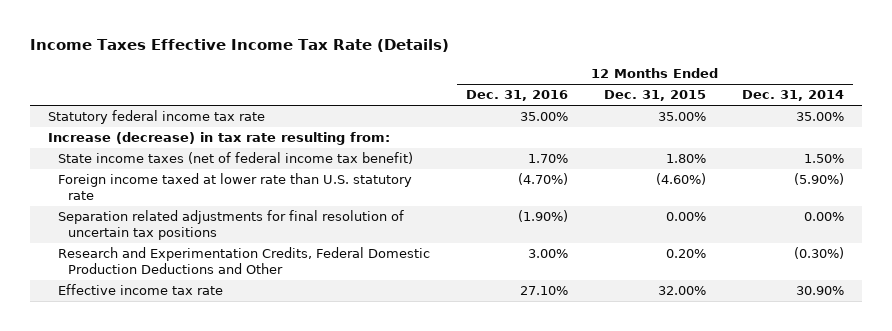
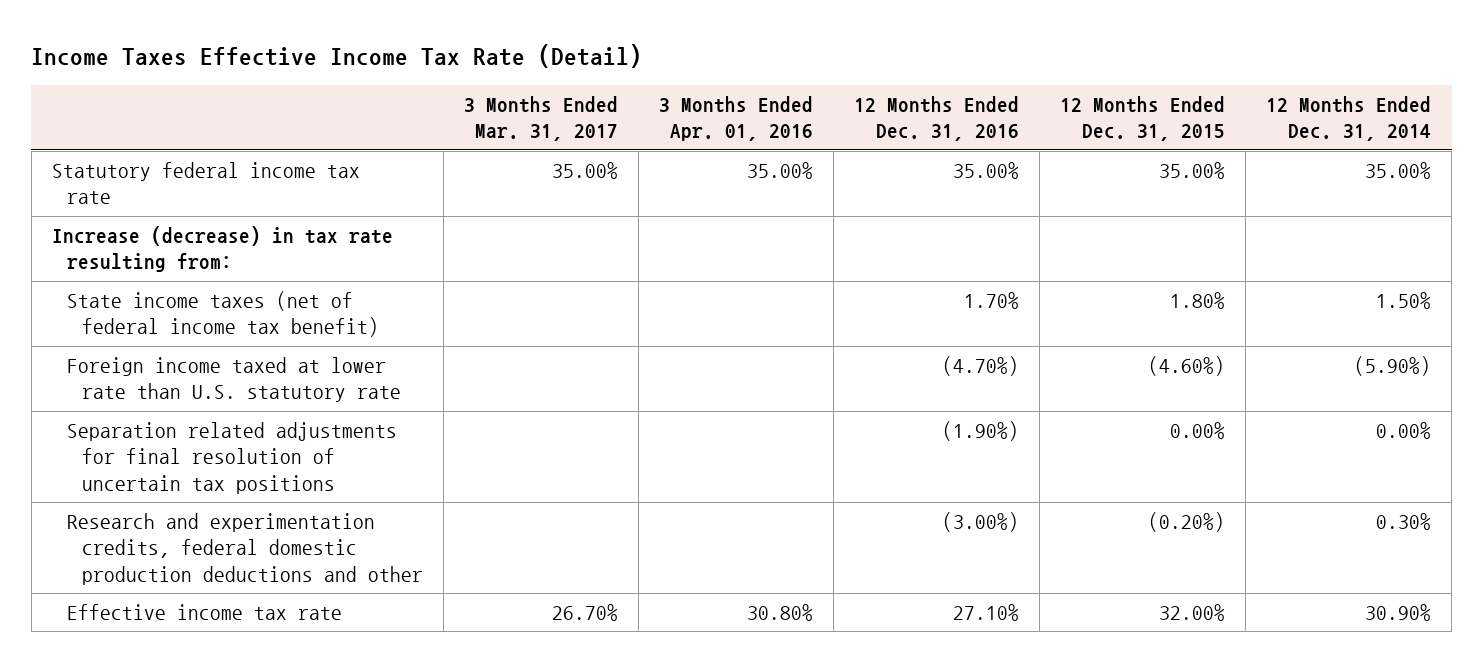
- Income Taxes Effective Income Tax Rate (Details)
+ Income Taxes Effective Income Tax Rate (Detail)
- | 12 Months Ended Dec. 31, 2016 | 12 Months Ended Dec. 31, 2015 | 12 Months Ended Dec. 31, 2014
+ | 3 Months Ended Mar. 31, 2017 | 3 Months Ended Apr. 01, 2016 | 12 Months Ended Dec. 31, 2016 | 12 Months Ended Dec. 31, 2015 | 12 Months Ended Dec. 31, 2014
- Research and Experimentation Credits, Federal Domestic Production Deductions and Other | 3.00% | 0.20% | (0.30%)
+ Research and experimentation credits, federal domestic production deductions and other | | | (3.00%) | (0.20%) | 0.30%

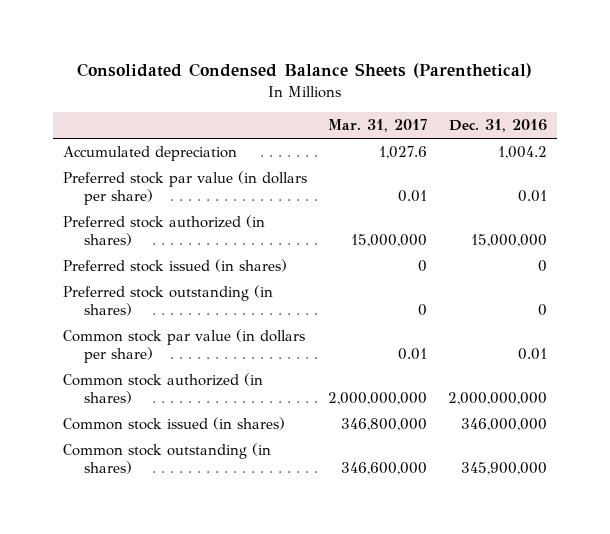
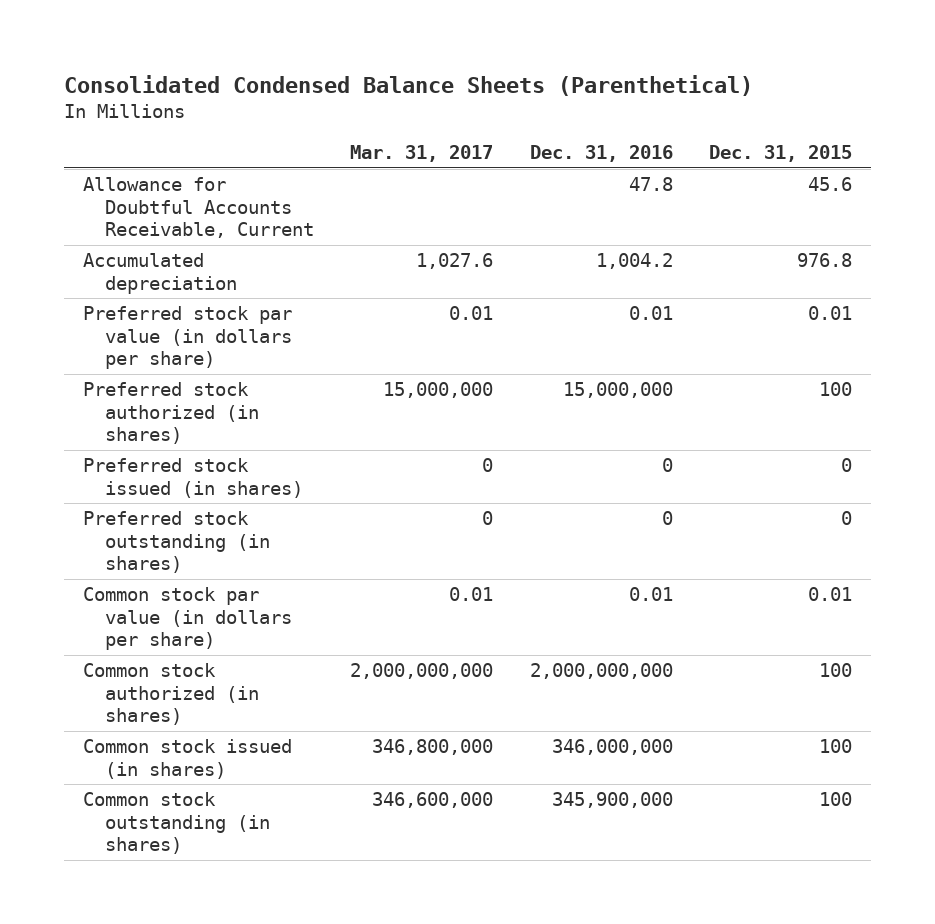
- | Mar. 31, 2017 | Dec. 31, 2016
+ | Mar. 31, 2017 | Dec. 31, 2016 | Dec. 31, 2015
+ Allowance for Doubtful Accounts Receivable, Current | | 47.8 | 45.6

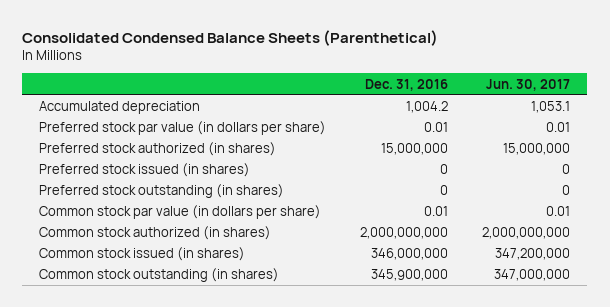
- | Mar. 31, 2017 | Dec. 31, 2016 | Dec. 31, 2015
+ | Dec. 31, 2016 | Jun. 30, 2017
- Allowance for Doubtful Accounts Receivable, Current | | 47.8 | 45.6

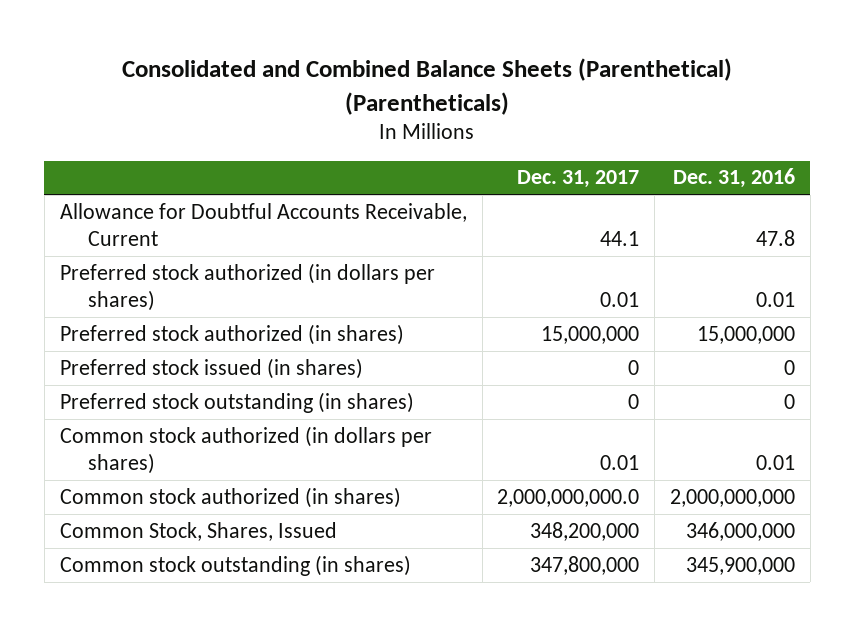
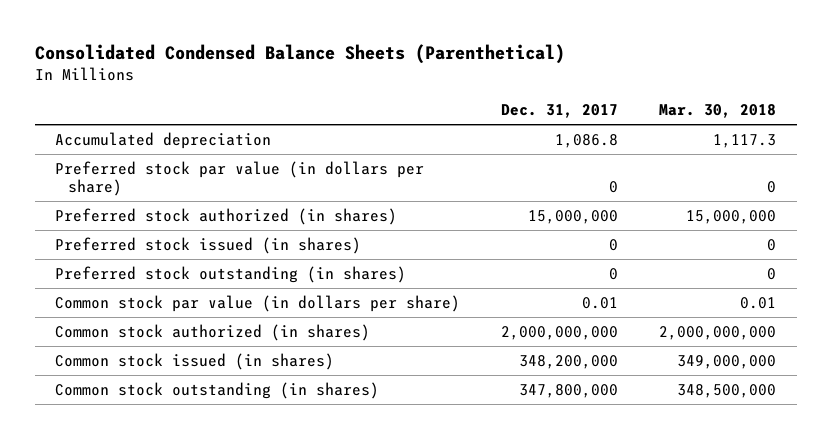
- Consolidated and Combined Balance Sheets (Parenthetical) (Parentheticals)
+ Consolidated Condensed Balance Sheets (Parenthetical)
- | Dec. 31, 2017 | Dec. 31, 2016
+ | Dec. 31, 2017 | Mar. 30, 2018
- Allowance for Doubtful Accounts Receivable, Current | 44.1 | 47.8
- Preferred stock authorized (in dollars per shares) | 0.01 | 0.01
+ Accumulated depreciation | 1,086.8 | 1,117.3
+ Preferred stock par value (in dollars per share) | 0 | 0
- Common stock authorized (in dollars per shares) | 0.01 | 0.01
- Common stock authorized (in shares) | 2,000,000,000.0 | 2,000,000,000
- Common Stock, Shares, Issued | 348,200,000 | 346,000,000
+ Common stock par value (in dollars per share) | 0.01 | 0.01
+ Common stock authorized (in shares) | 2,000,000,000 | 2,000,000,000
+ Common stock issued (in shares) | 348,200,000 | 349,000,000

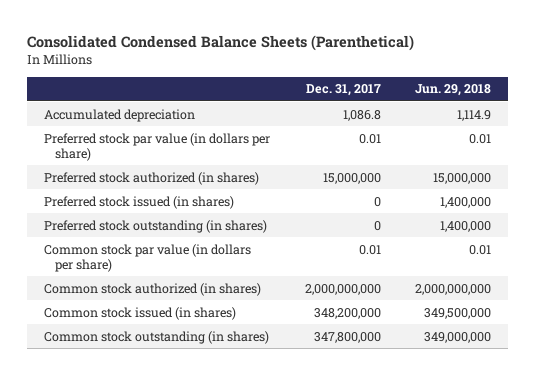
- | Dec. 31, 2017 | Mar. 30, 2018
+ | Dec. 31, 2017 | Jun. 29, 2018
- Preferred stock par value (in dollars per share) | 0 | 0
+ Preferred stock par value (in dollars per share) | 0.01 | 0.01

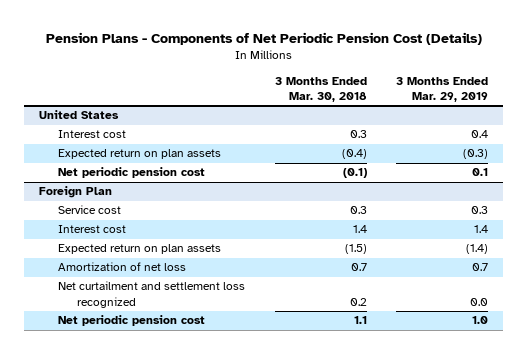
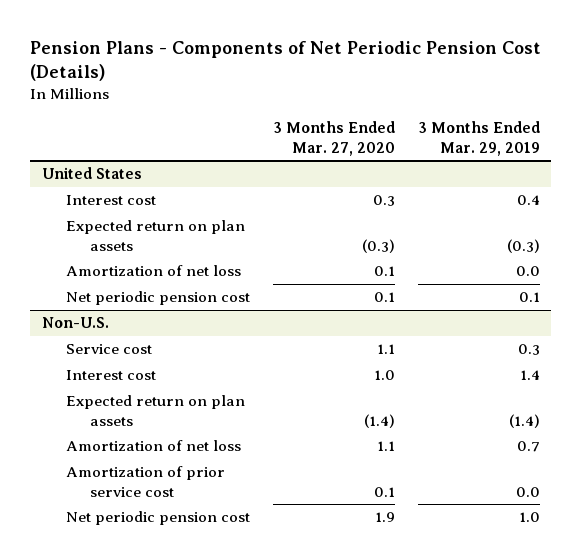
- | 3 Months Ended Mar. 30, 2018 | 3 Months Ended Mar. 29, 2019
+ | 3 Months Ended Mar. 27, 2020 | 3 Months Ended Mar. 29, 2019
@ United States
+ Amortization of net loss | 0.1 | 0.0
- Foreign Plan
+ Non-U.S.
- Net curtailment and settlement loss recognized | 0.2 | 0.0
+ Amortization of prior service cost | 0.1 | 0.0

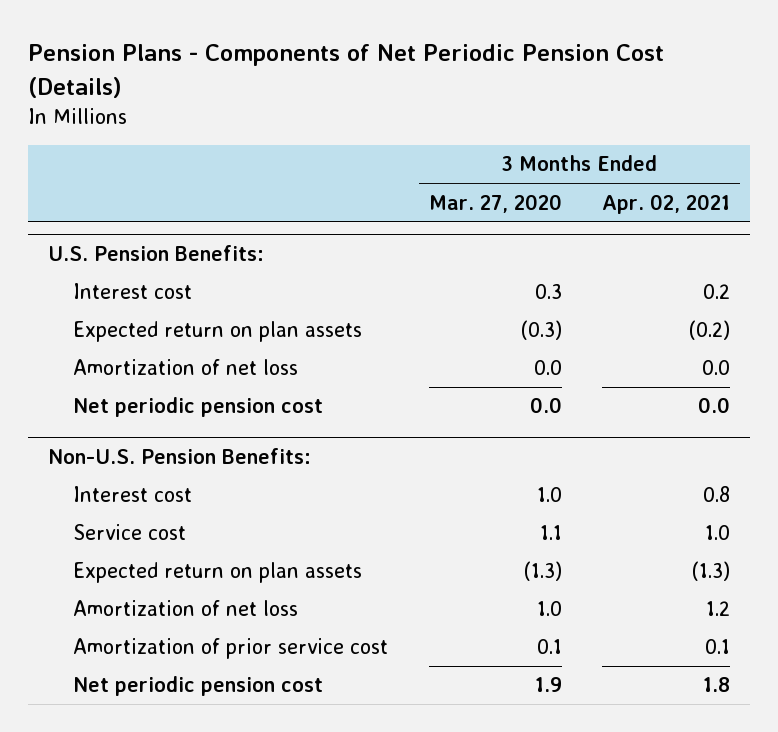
- | 3 Months Ended Mar. 27, 2020 | 3 Months Ended Mar. 29, 2019
+ | 3 Months Ended Mar. 27, 2020 | 3 Months Ended Apr. 02, 2021
- United States
+ U.S. Pension Benefits:
- Amortization of net loss | 0.1 | 0.0
- Net periodic pension cost | 0.1 | 0.1
- Non-U.S.
- Service cost | 1.1 | 0.3
+ Amortization of net loss | 0.0 | 0.0
+ Net periodic pension cost | 0.0 | 0.0
+ Non-U.S. Pension Benefits:
- Expected return on plan assets | (1.4) | (1.4)
- Amortization of net loss | 1.1 | 0.7
+ Service cost | 1.1 | 1.0
+ Expected return on plan assets | (1.3) | (1.3)
+ Amortization of net loss | 1.0 | 1.2

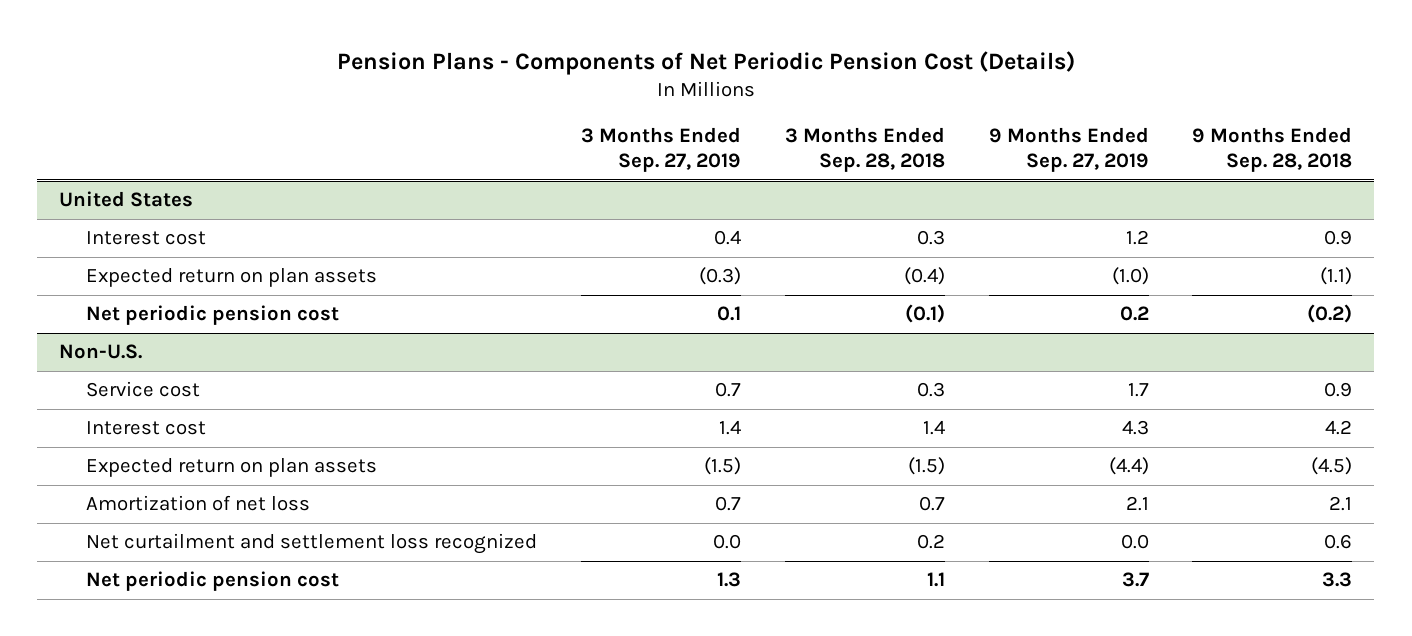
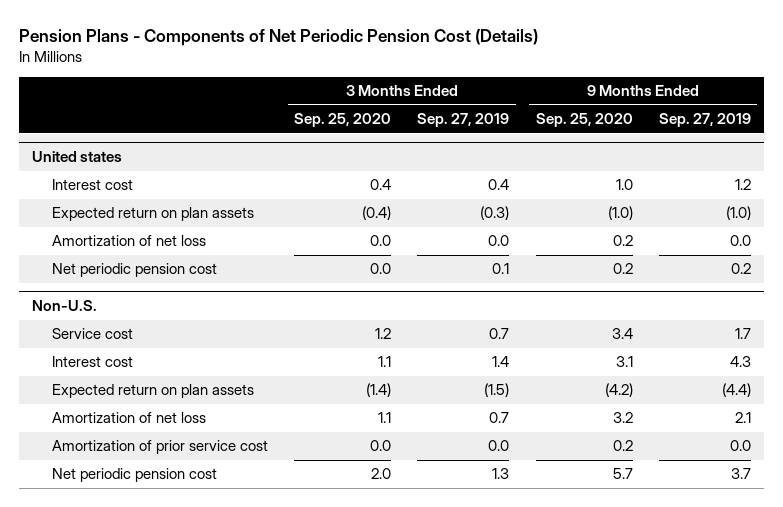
- | 3 Months Ended Sep. 27, 2019 | 3 Months Ended Sep. 28, 2018 | 9 Months Ended Sep. 27, 2019 | 9 Months Ended Sep. 28, 2018
+ | 3 Months Ended Sep. 25, 2020 | 3 Months Ended Sep. 27, 2019 | 9 Months Ended Sep. 25, 2020 | 9 Months Ended Sep. 27, 2019
- United States
+ United states
+ Amortization of net loss | 0.0 | 0.0 | 0.2 | 0.0
@ Non-U.S.
- Net curtailment and settlement loss recognized | 0.0 | 0.2 | 0.0 | 0.6
+ Amortization of prior service cost | 0.0 | 0.0 | 0.2 | 0.0

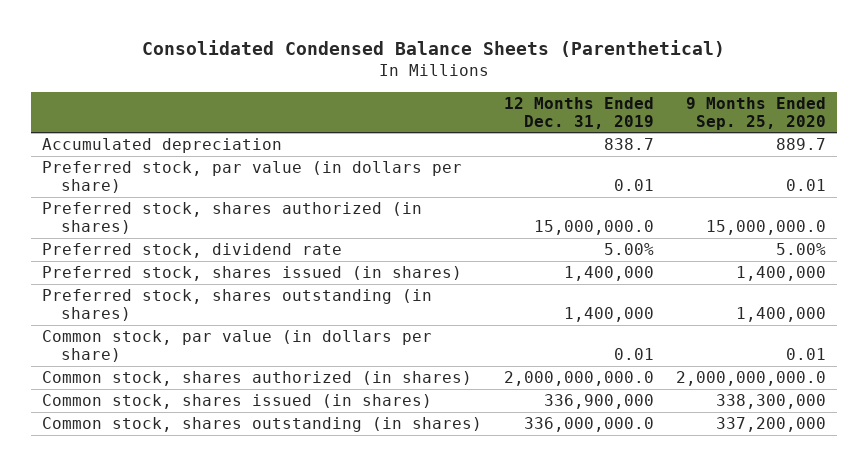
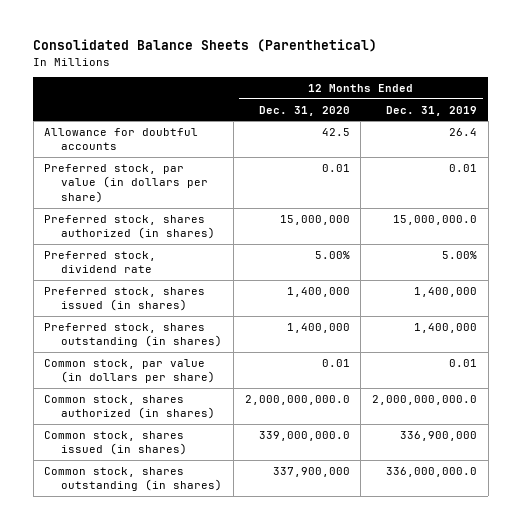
- Consolidated Condensed Balance Sheets (Parenthetical)
+ Consolidated Balance Sheets (Parenthetical)
- | 12 Months Ended Dec. 31, 2019 | 9 Months Ended Sep. 25, 2020
+ | 12 Months Ended Dec. 31, 2020 | 12 Months Ended Dec. 31, 2019
- Accumulated depreciation | 838.7 | 889.7
+ Allowance for doubtful accounts | 42.5 | 26.4

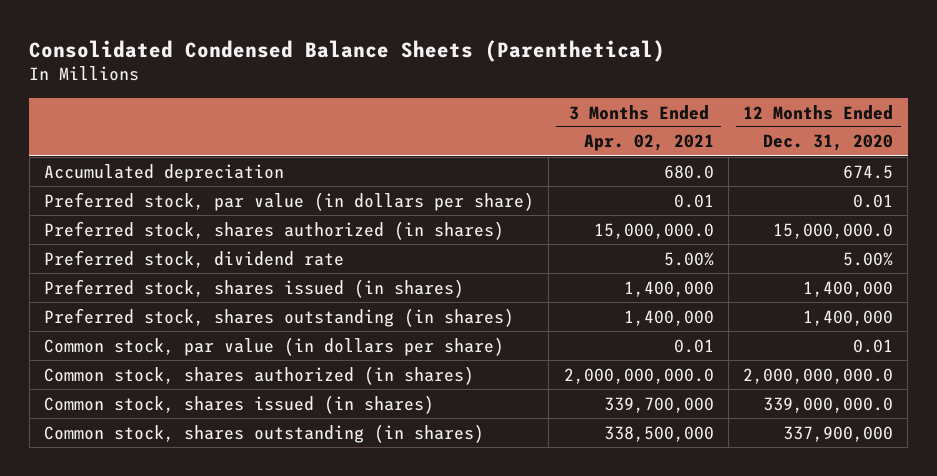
- Consolidated Balance Sheets (Parenthetical)
+ Consolidated Condensed Balance Sheets (Parenthetical)
- | 12 Months Ended Dec. 31, 2020 | 12 Months Ended Dec. 31, 2019
+ | 3 Months Ended Apr. 02, 2021 | 12 Months Ended Dec. 31, 2020
- Allowance for doubtful accounts | 42.5 | 26.4
+ Accumulated depreciation | 680.0 | 674.5
- Preferred stock, shares authorized (in shares) | 15,000,000 | 15,000,000.0
+ Preferred stock, shares authorized (in shares) | 15,000,000.0 | 15,000,000.0

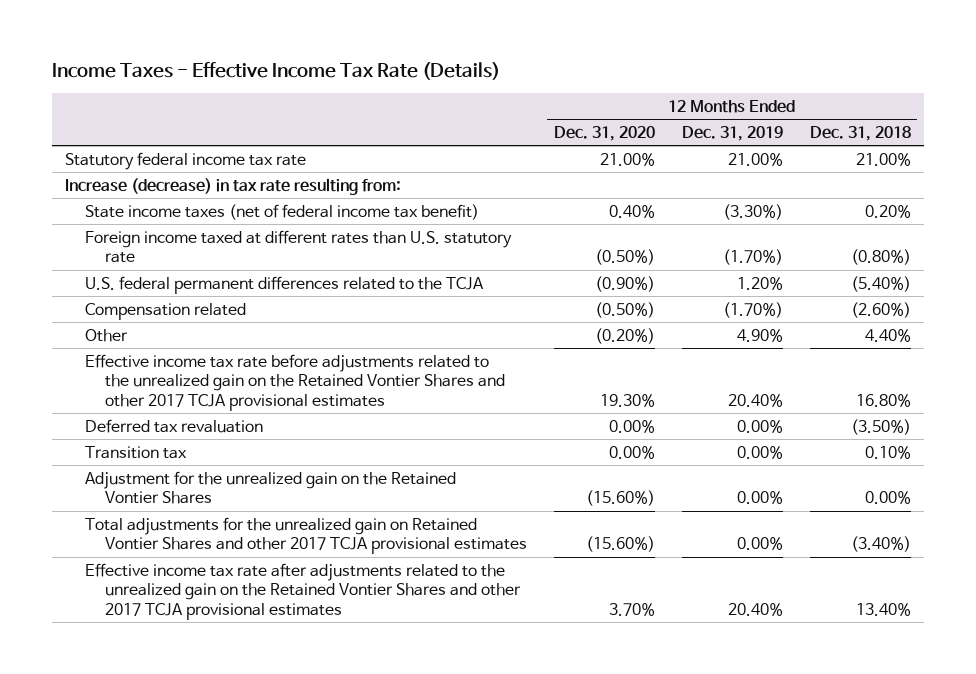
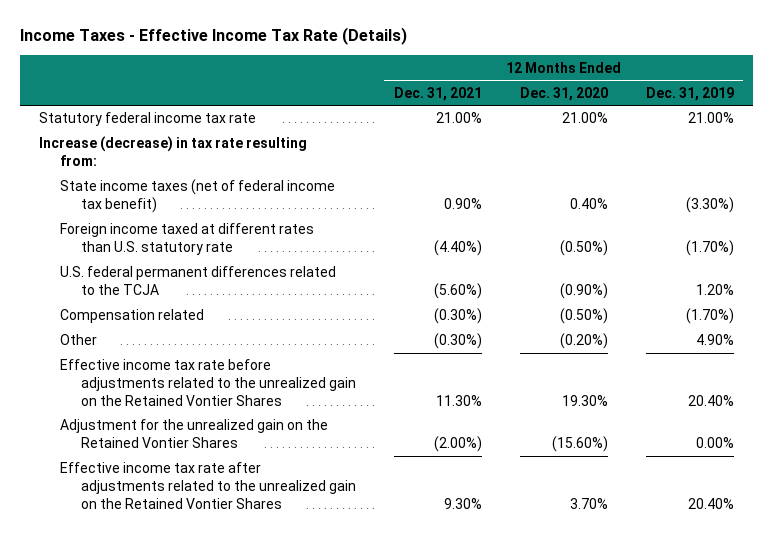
- | 12 Months Ended Dec. 31, 2020 | 12 Months Ended Dec. 31, 2019 | 12 Months Ended Dec. 31, 2018
+ | 12 Months Ended Dec. 31, 2021 | 12 Months Ended Dec. 31, 2020 | 12 Months Ended Dec. 31, 2019
- Effective income tax rate before adjustments related to the unrealized gain on the Retained Vontier Shares and other 2017 TCJA provisional estimates | 19.30% | 20.40% | 16.80%
- Deferred tax revaluation | 0.00% | 0.00% | (3.50%)
- Transition tax | 0.00% | 0.00% | 0.10%
+ Effective income tax rate before adjustments related to the unrealized gain on the Retained Vontier Shares | 11.30% | 19.30% | 20.40%
- Total adjustments for the unrealized gain on Retained Vontier Shares and other 2017 TCJA provisional estimates | (15.60%) | 0.00% | (3.40%)
- Effective income tax rate after adjustments related to the unrealized gain on the Retained Vontier Shares and other 2017 TCJA provisional estimates | 3.70% | 20.40% | 13.40%
+ Effective income tax rate after adjustments related to the unrealized gain on the Retained Vontier Shares | 9.30% | 3.70% | 20.40%

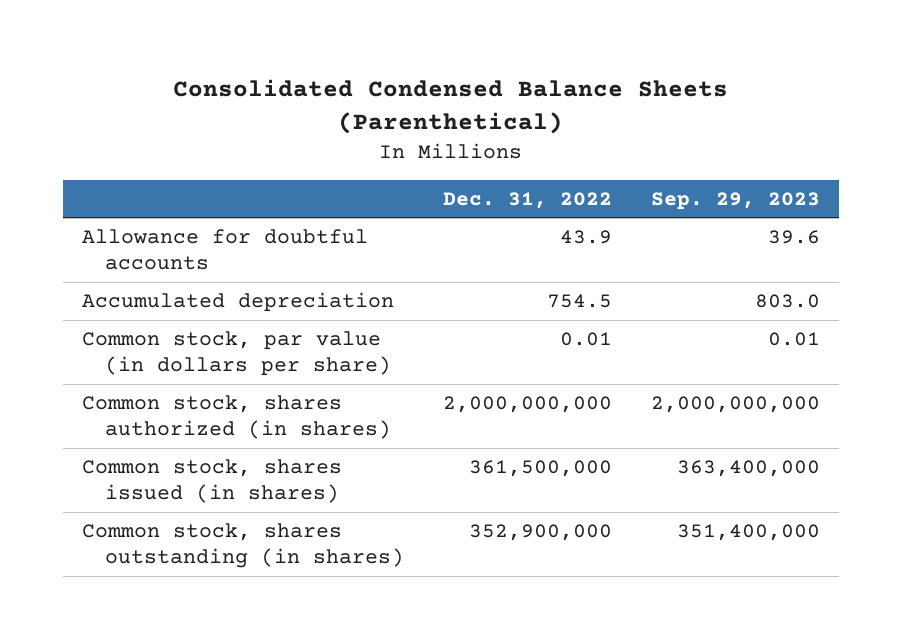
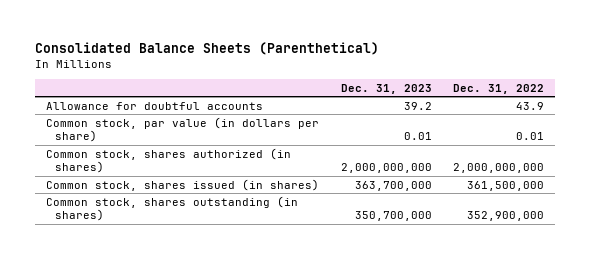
- Consolidated Condensed Balance Sheets (Parenthetical)
+ Consolidated Balance Sheets (Parenthetical)
- | Dec. 31, 2022 | Sep. 29, 2023
+ | Dec. 31, 2023 | Dec. 31, 2022
- Accumulated depreciation | 754.5 | 803.0

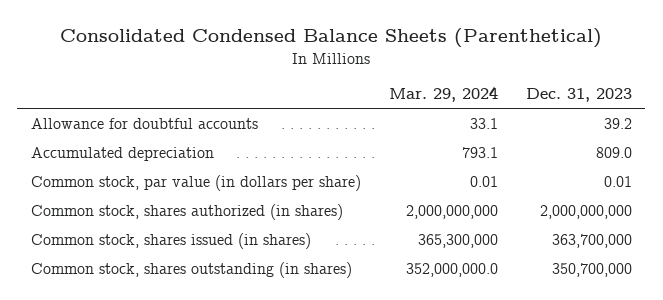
- Consolidated Balance Sheets (Parenthetical)
+ Consolidated Condensed Balance Sheets (Parenthetical)
- | Dec. 31, 2023 | Dec. 31, 2022
+ | Mar. 29, 2024 | Dec. 31, 2023
+ Accumulated depreciation | 793.1 | 809.0

